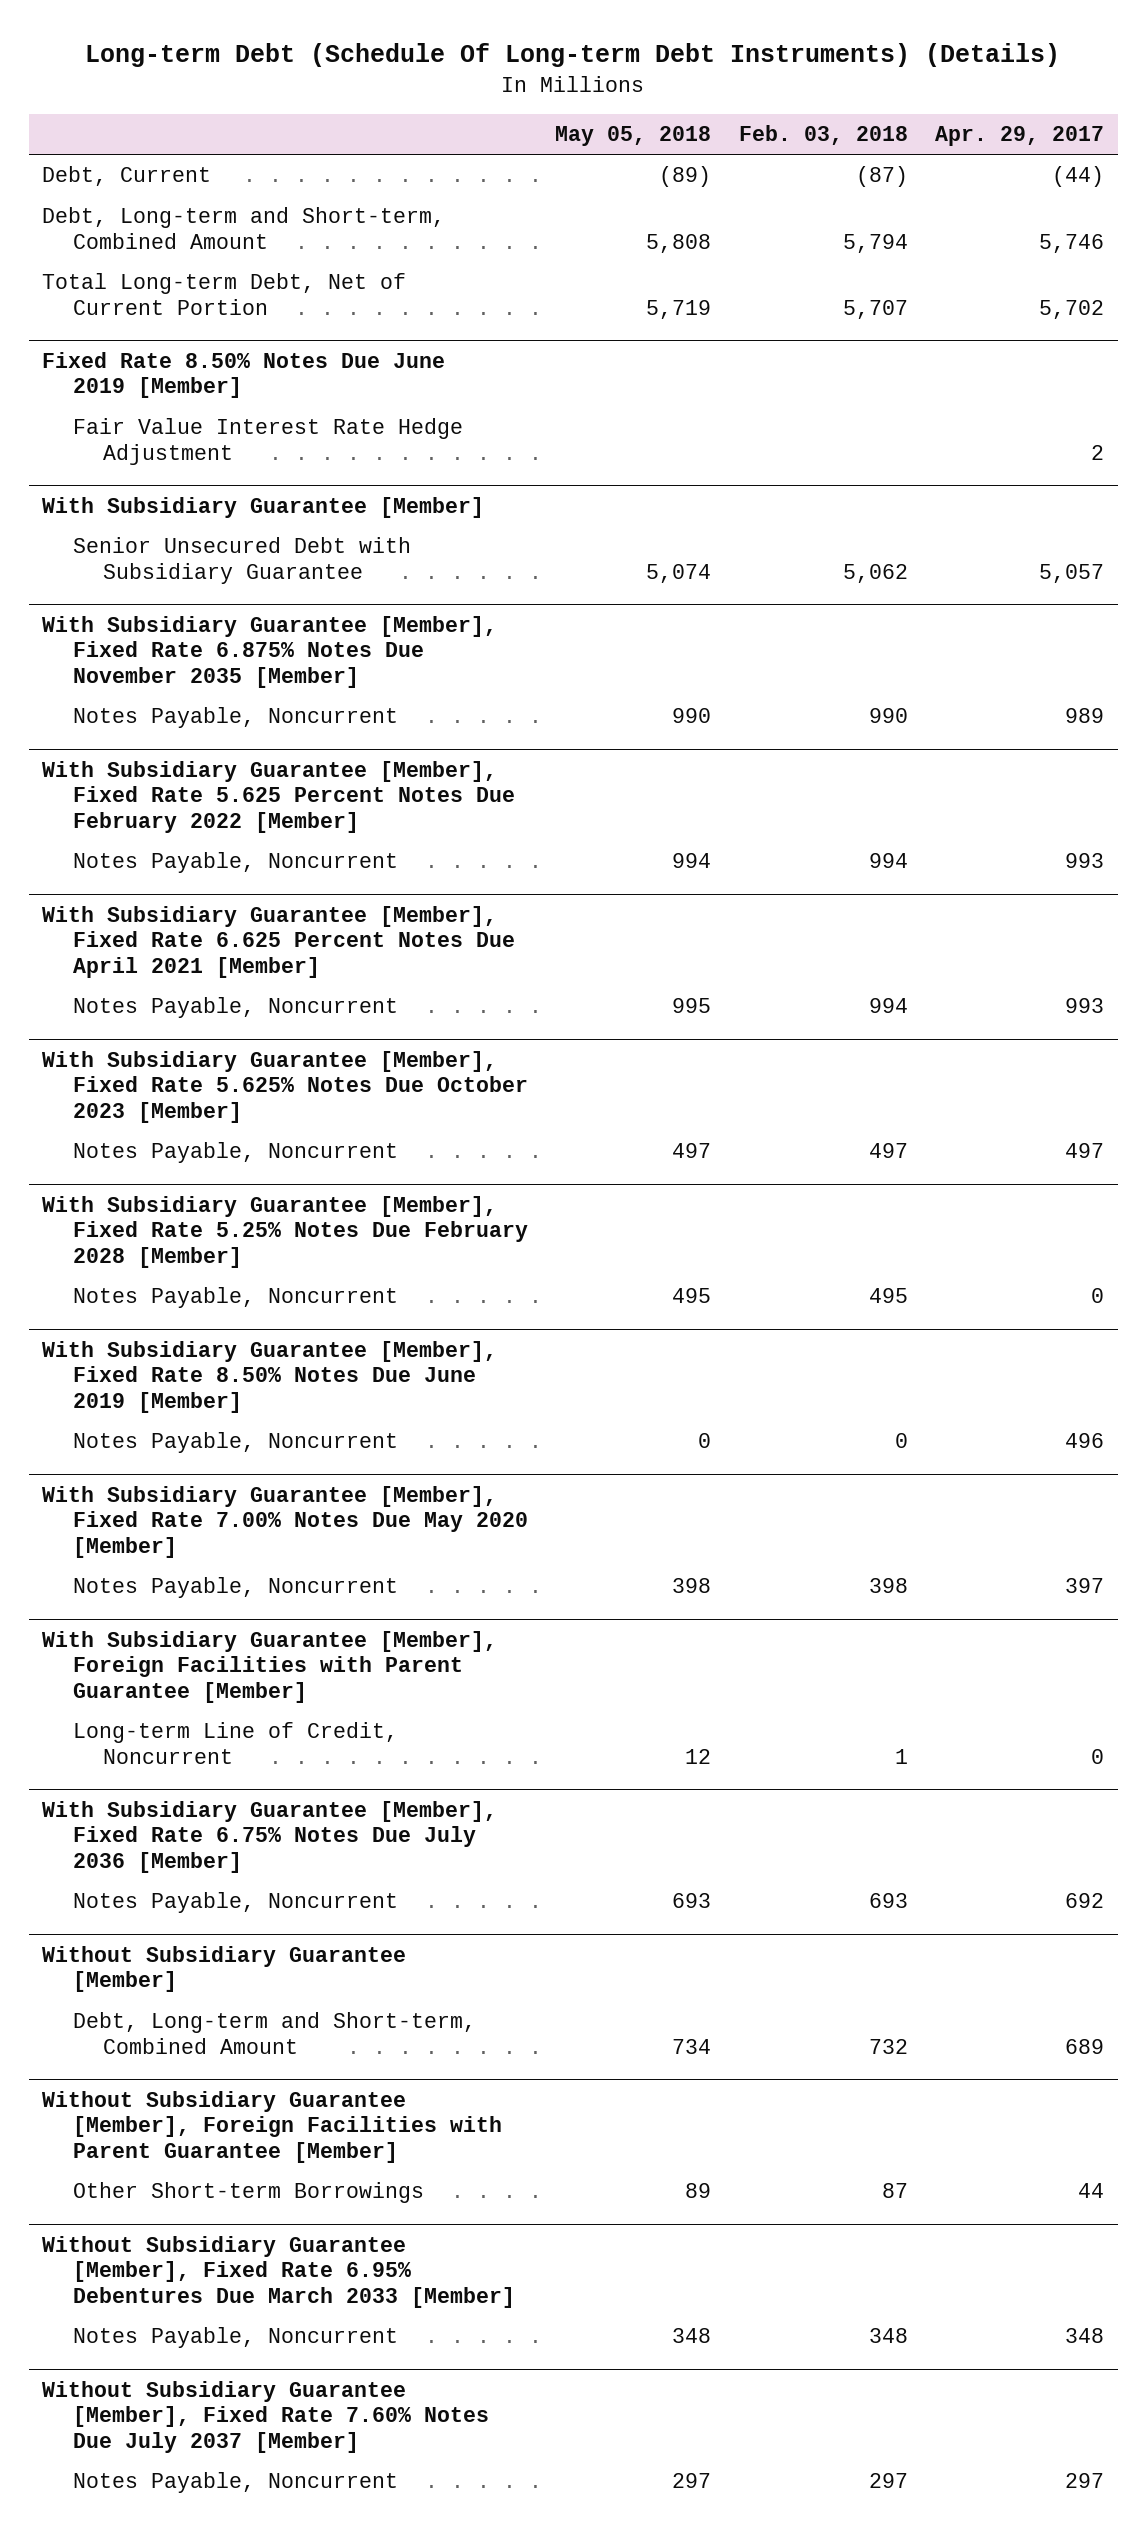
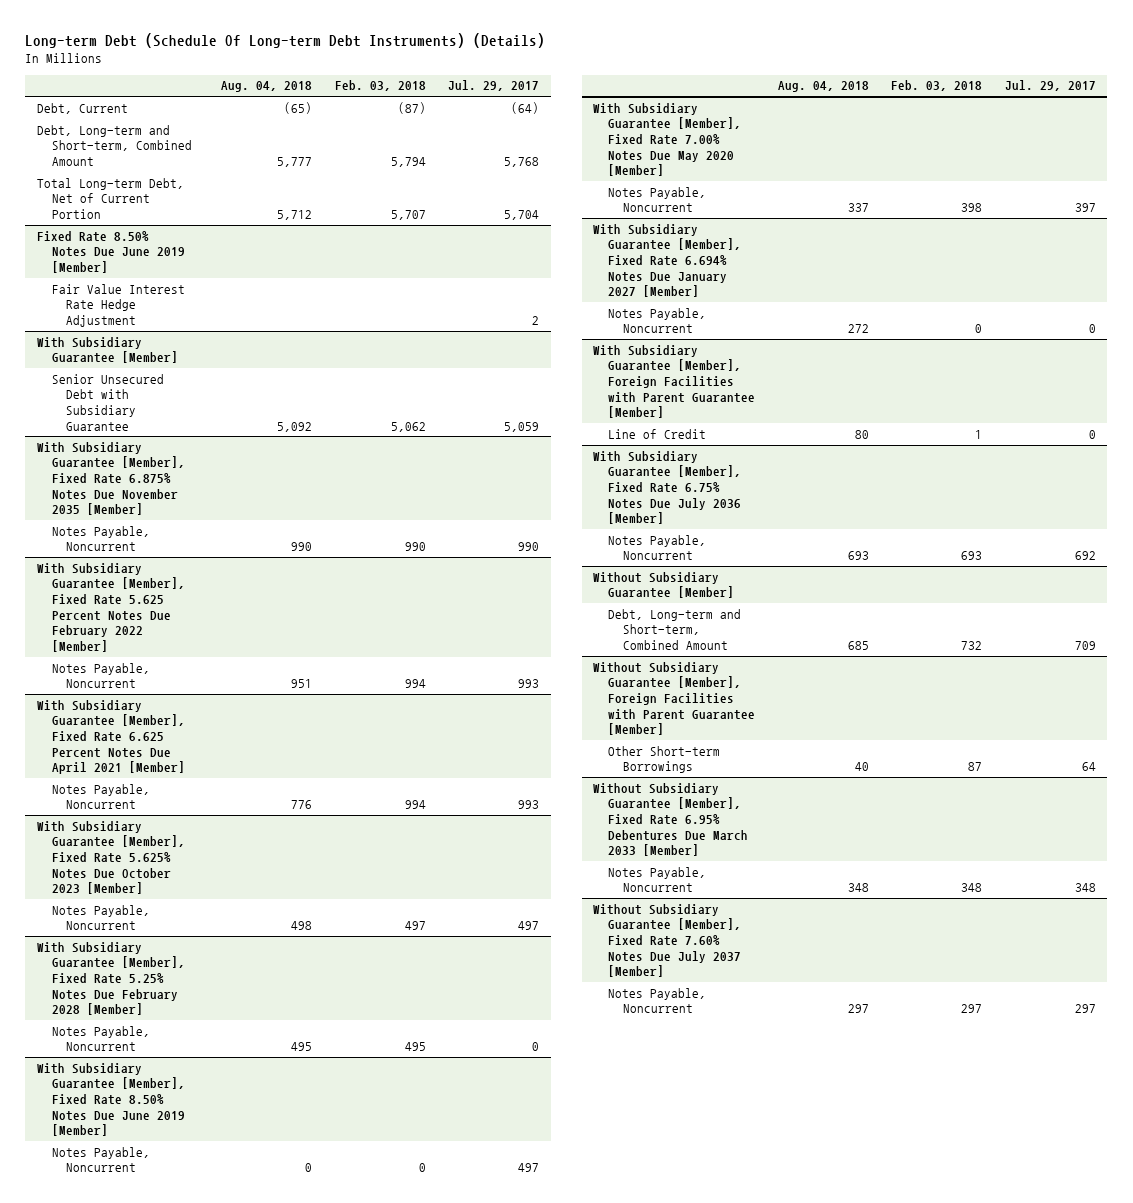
- | May 05, 2018 | Feb. 03, 2018 | Apr. 29, 2017
+ | Aug. 04, 2018 | Feb. 03, 2018 | Jul. 29, 2017
+ With Subsidiary Guarantee [Member], Fixed Rate 6.694% Notes Due January 2027 [Member]
+ Notes Payable, Noncurrent | 272 | 0 | 0
@ With Subsidiary Guarantee [Member], Foreign Facilities with Parent Guarantee [Member]
- Long-term Line of Credit, Noncurrent | 12 | 1 | 0
+ Line of Credit | 80 | 1 | 0

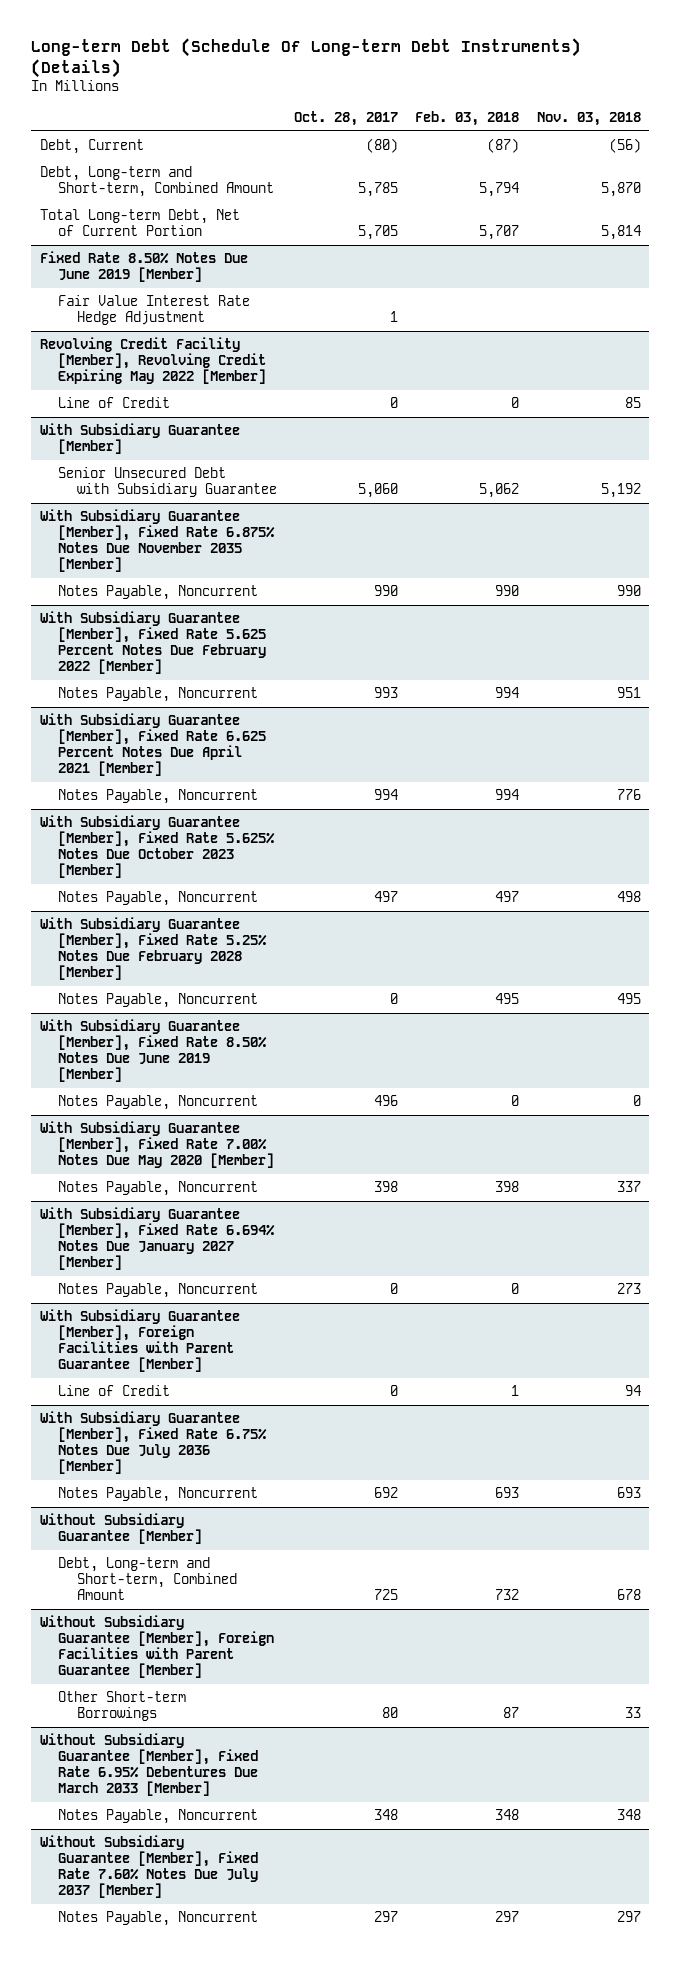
- | Aug. 04, 2018 | Feb. 03, 2018 | Jul. 29, 2017
+ | Oct. 28, 2017 | Feb. 03, 2018 | Nov. 03, 2018
+ Revolving Credit Facility [Member], Revolving Credit Expiring May 2022 [Member]
+ Line of Credit | 0 | 0 | 85

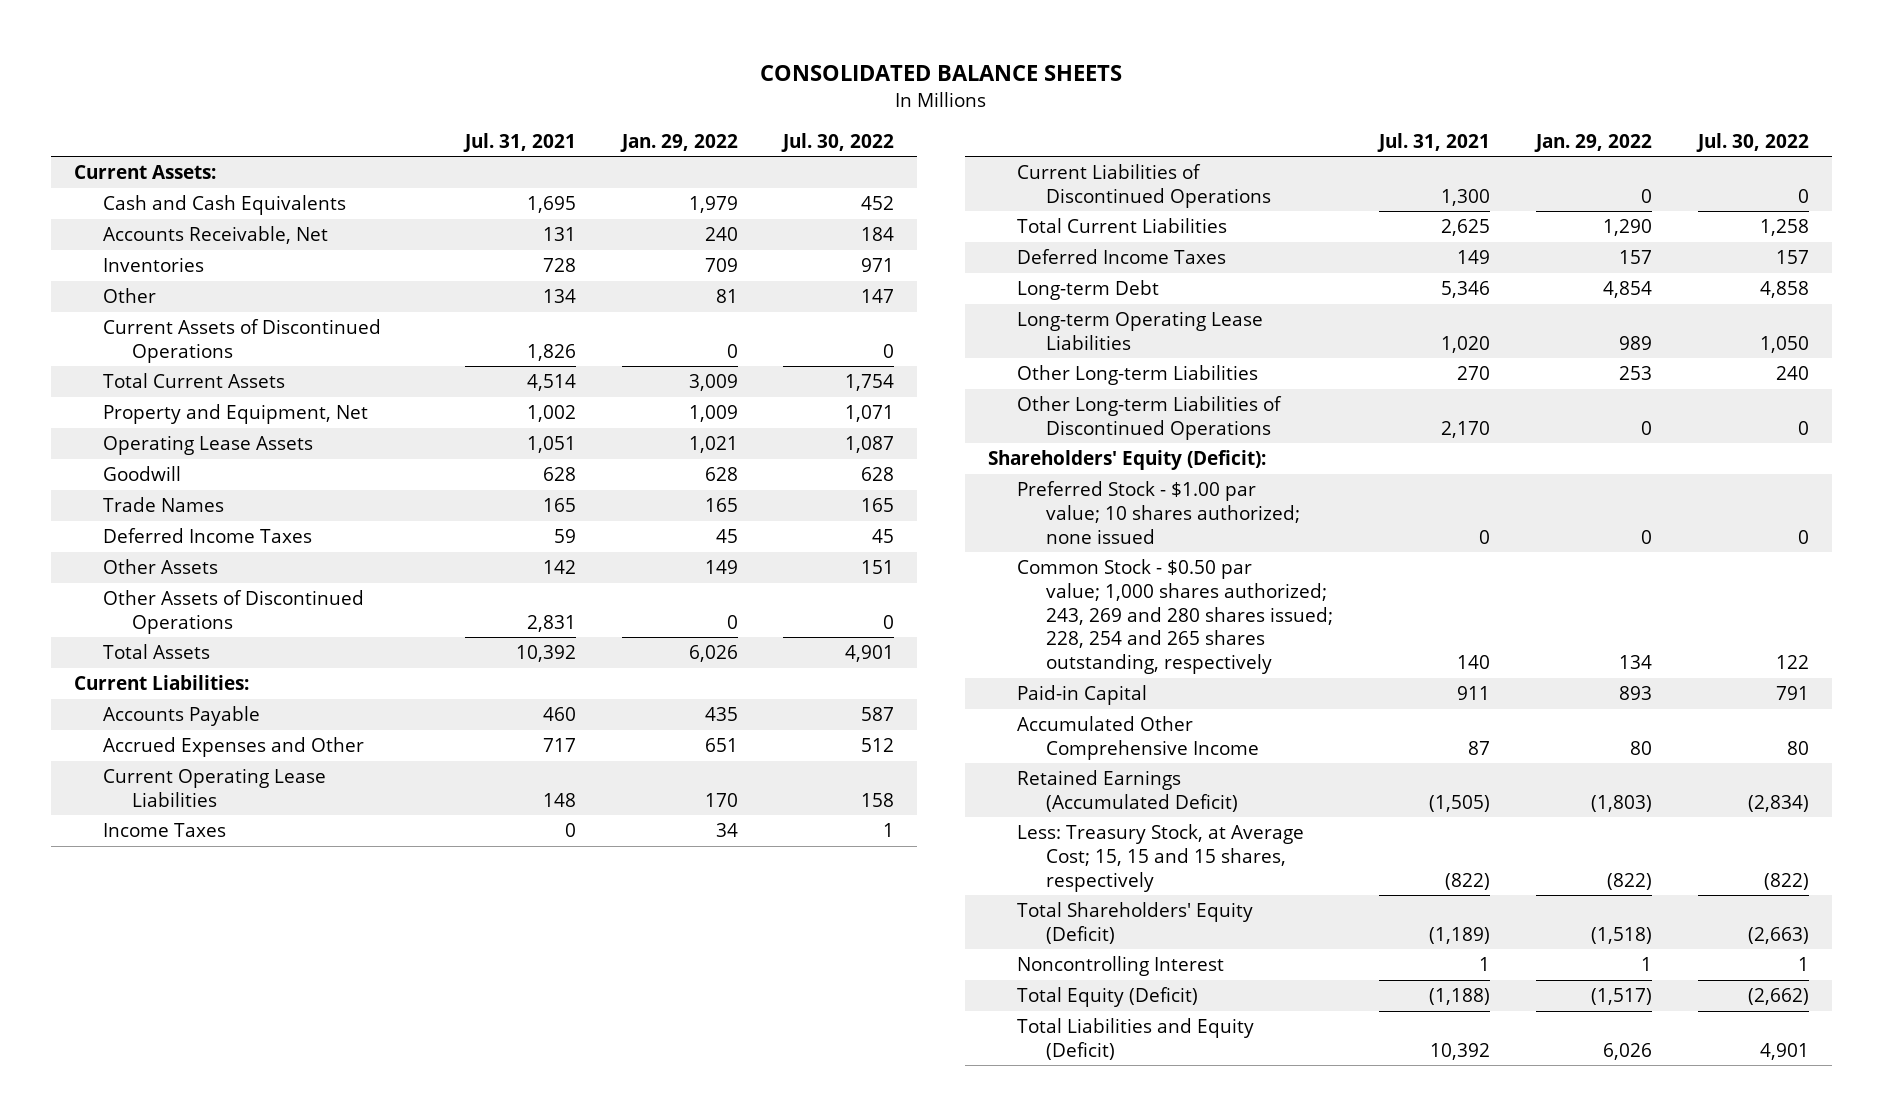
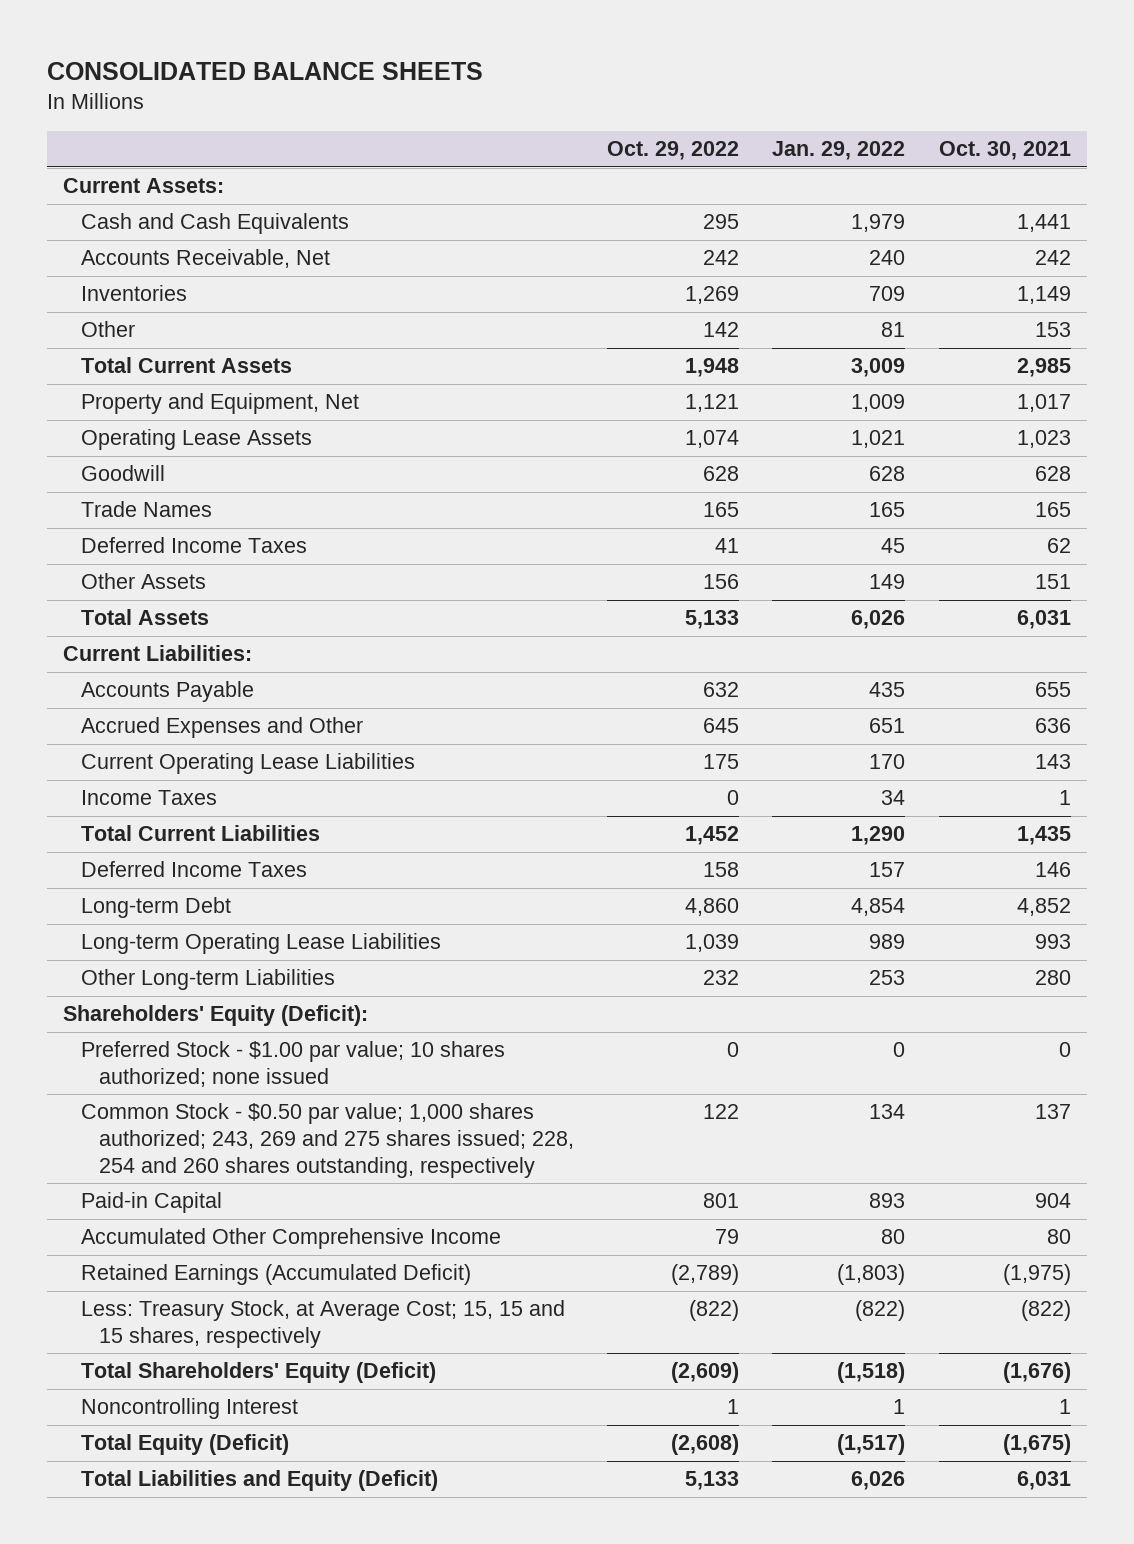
- | Jul. 31, 2021 | Jan. 29, 2022 | Jul. 30, 2022
+ | Oct. 29, 2022 | Jan. 29, 2022 | Oct. 30, 2021
- Current Assets of Discontinued Operations | 1,826 | 0 | 0
- Other Assets of Discontinued Operations | 2,831 | 0 | 0
- Current Liabilities of Discontinued Operations | 1,300 | 0 | 0
- Other Long-term Liabilities of Discontinued Operations | 2,170 | 0 | 0
- Common Stock - $0.50 par value; 1,000 shares authorized; 243, 269 and 280 shares issued; 228, 254 and 265 shares outstanding, respectively | 140 | 134 | 122
+ Common Stock - $0.50 par value; 1,000 shares authorized; 243, 269 and 275 shares issued; 228, 254 and 260 shares outstanding, respectively | 122 | 134 | 137

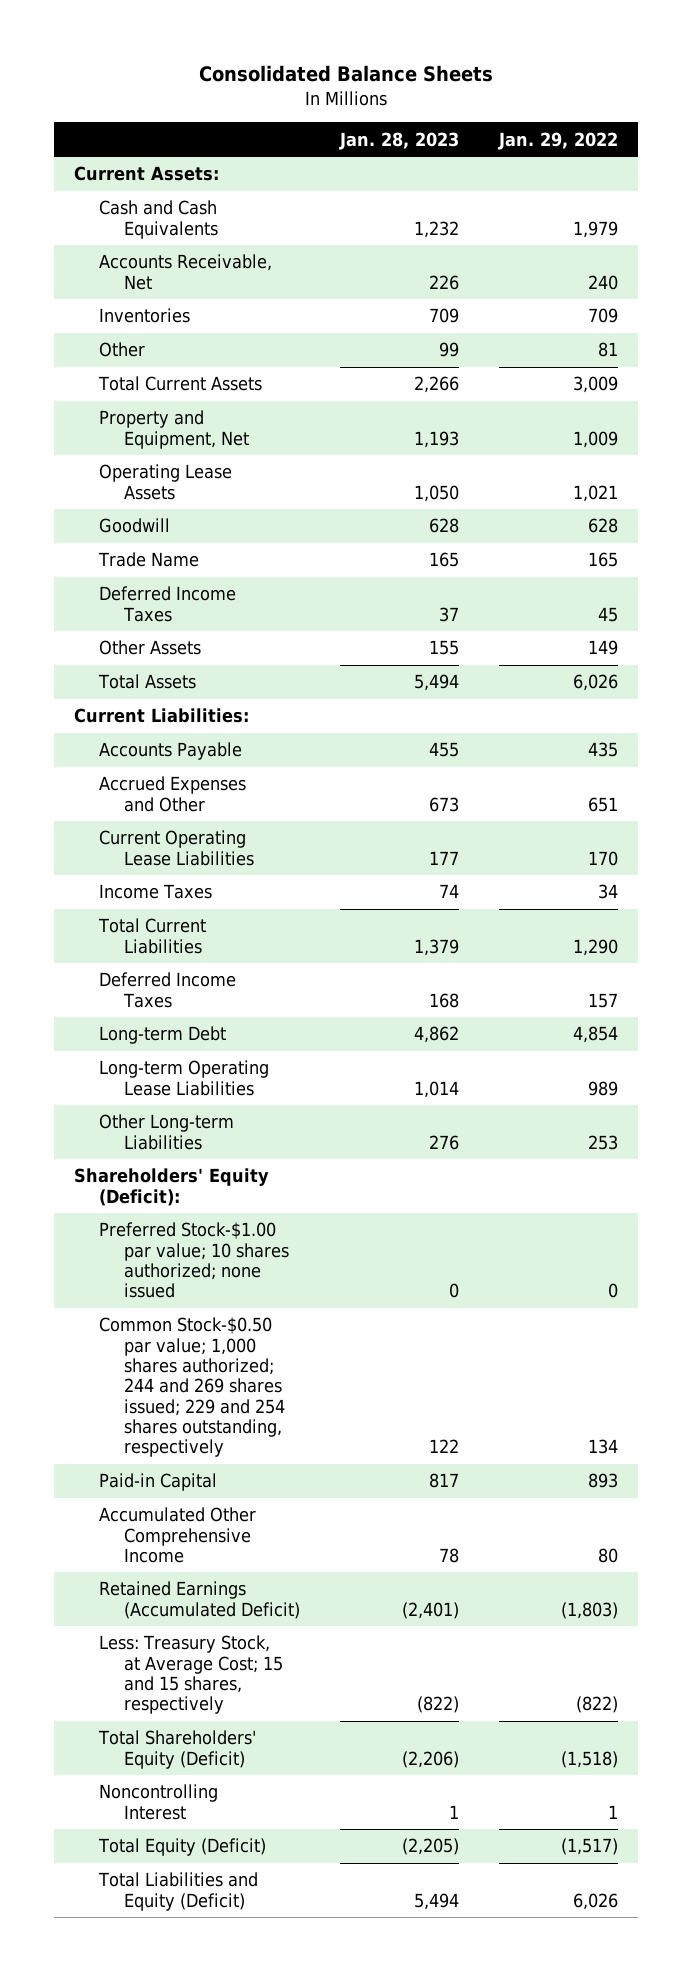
- CONSOLIDATED BALANCE SHEETS
+ Consolidated Balance Sheets
- | Oct. 29, 2022 | Jan. 29, 2022 | Oct. 30, 2021
+ | Jan. 28, 2023 | Jan. 29, 2022
- Trade Names | 165 | 165 | 165
+ Trade Name | 165 | 165
- Preferred Stock - $1.00 par value; 10 shares authorized; none issued | 0 | 0 | 0
- Common Stock - $0.50 par value; 1,000 shares authorized; 243, 269 and 275 shares issued; 228, 254 and 260 shares outstanding, respectively | 122 | 134 | 137
+ Preferred Stock-$1.00 par value; 10 shares authorized; none issued | 0 | 0
+ Common Stock-$0.50 par value; 1,000 shares authorized; 244 and 269 shares issued; 229 and 254 shares outstanding, respectively | 122 | 134
- Less: Treasury Stock, at Average Cost; 15, 15 and 15 shares, respectively | (822) | (822) | (822)
+ Less: Treasury Stock, at Average Cost; 15 and 15 shares, respectively | (822) | (822)

